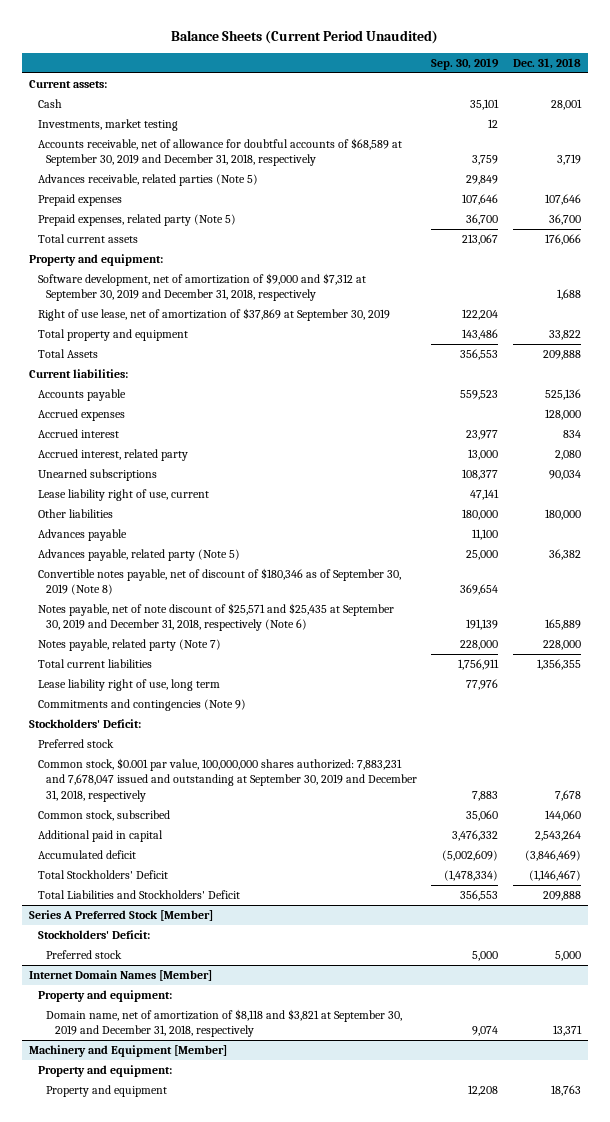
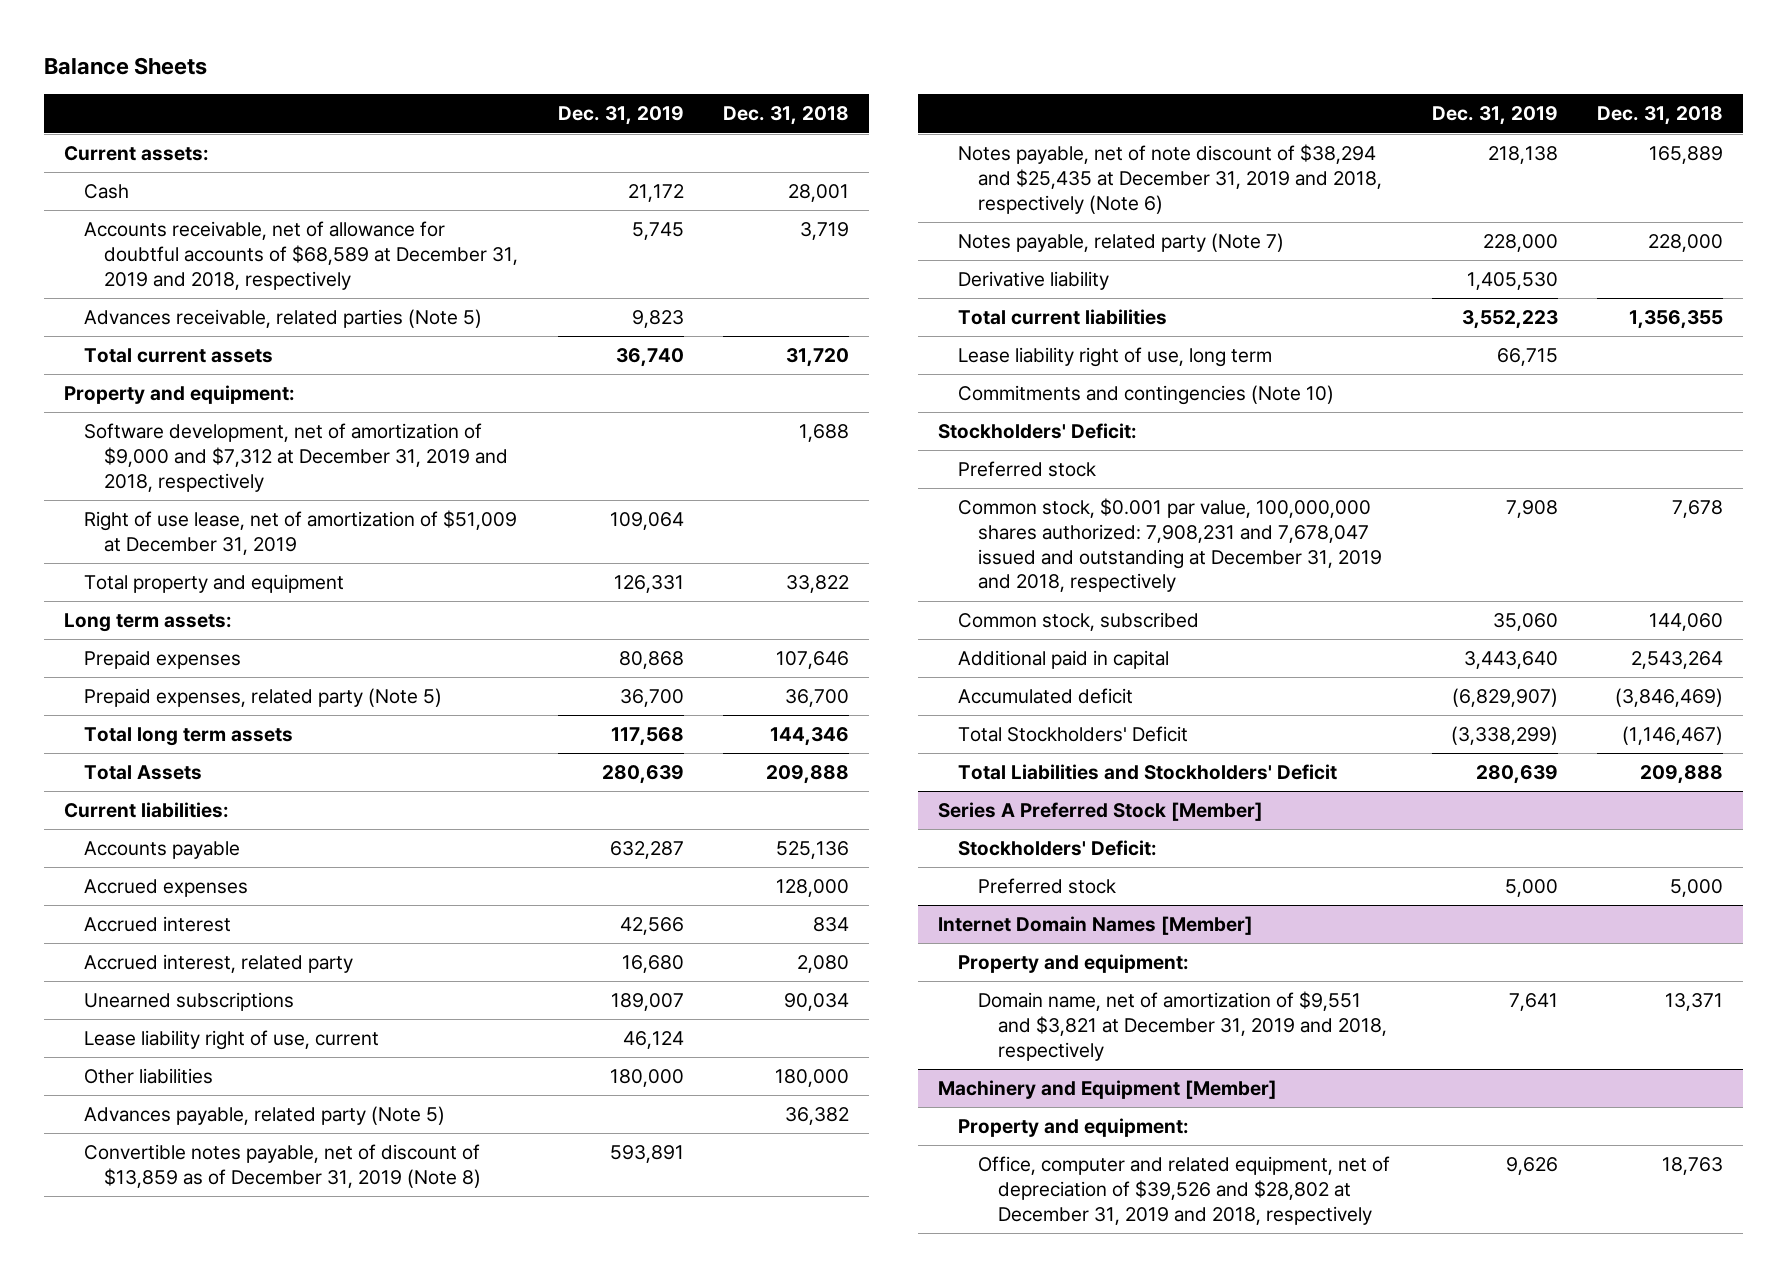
- Balance Sheets (Current Period Unaudited)
+ Balance Sheets
- | Sep. 30, 2019 | Dec. 31, 2018
+ | Dec. 31, 2019 | Dec. 31, 2018
- Investments, market testing | 12 |
- Accounts receivable, net of allowance for doubtful accounts of $68,589 at September 30, 2019 and December 31, 2018, respectively | 3,759 | 3,719
+ Accounts receivable, net of allowance for doubtful accounts of $68,589 at December 31, 2019 and 2018, respectively | 5,745 | 3,719
- Total current assets | 213,067 | 176,066
+ Total current assets | 36,740 | 31,720
- Software development, net of amortization of $9,000 and $7,312 at September 30, 2019 and December 31, 2018, respectively | | 1,688
- Right of use lease, net of amortization of $37,869 at September 30, 2019 | 122,204 |
+ Software development, net of amortization of $9,000 and $7,312 at December 31, 2019 and 2018, respectively | | 1,688
+ Right of use lease, net of amortization of $51,009 at December 31, 2019 | 109,064 |
+ Long term assets:
moved down: Prepaid expenses | 80,868 | 107,646
moved down: Prepaid expenses, related party (Note 5) | 36,700 | 36,700
+ Total long term assets | 117,568 | 144,346
- Advances payable | 11,100 |
- Convertible notes payable, net of discount of $180,346 as of September 30, 2019 (Note 8) | 369,654 |
- Notes payable, net of note discount of $25,571 and $25,435 at September 30, 2019 and December 31, 2018, respectively (Note 6) | 191,139 | 165,889
+ Convertible notes payable, net of discount of $13,859 as of December 31, 2019 (Note 8) | 593,891 |
+ Notes payable, net of note discount of $38,294 and $25,435 at December 31, 2019 and 2018, respectively (Note 6) | 218,138 | 165,889
+ Derivative liability | 1,405,530 |
- Commitments and contingencies (Note 9)
+ Commitments and contingencies (Note 10)
- Common stock, $0.001 par value, 100,000,000 shares authorized: 7,883,231 and 7,678,047 issued and outstanding at September 30, 2019 and December 31, 2018, respectively | 7,883 | 7,678
+ Common stock, $0.001 par value, 100,000,000 shares authorized: 7,908,231 and 7,678,047 issued and outstanding at December 31, 2019 and 2018, respectively | 7,908 | 7,678
@ Internet Domain Names [Member]
- Domain name, net of amortization of $8,118 and $3,821 at September 30, 2019 and December 31, 2018, respectively | 9,074 | 13,371
+ Domain name, net of amortization of $9,551 and $3,821 at December 31, 2019 and 2018, respectively | 7,641 | 13,371
@ Machinery and Equipment [Member]
- Property and equipment | 12,208 | 18,763
+ Office, computer and related equipment, net of depreciation of $39,526 and $28,802 at December 31, 2019 and 2018, respectively | 9,626 | 18,763

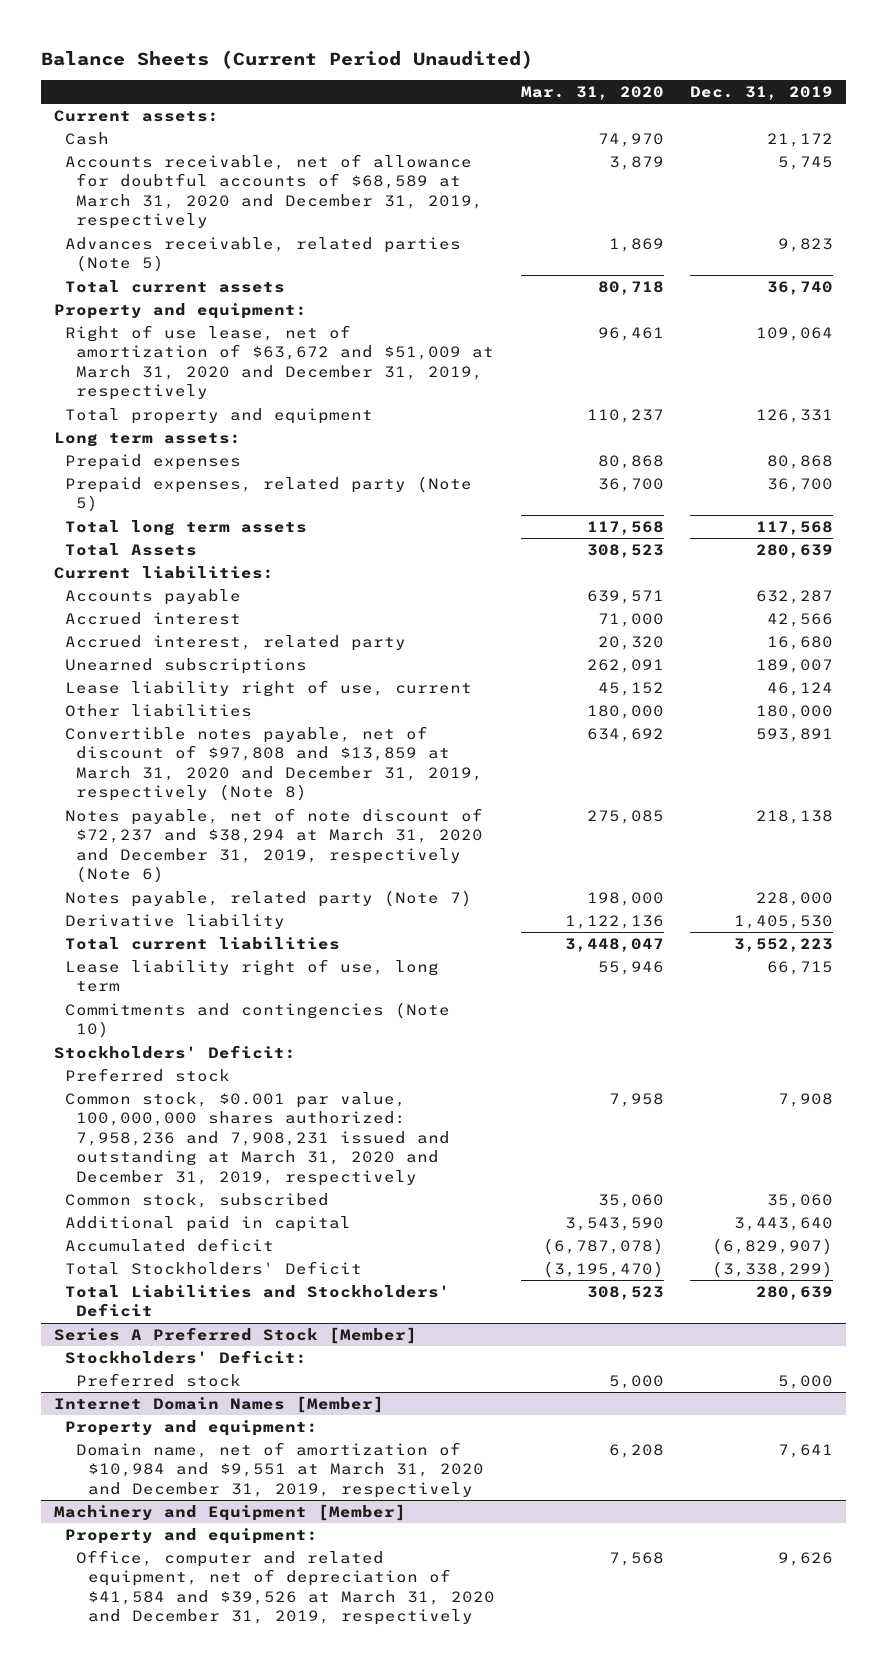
- Balance Sheets
+ Balance Sheets (Current Period Unaudited)
- | Dec. 31, 2019 | Dec. 31, 2018
+ | Mar. 31, 2020 | Dec. 31, 2019
- Accounts receivable, net of allowance for doubtful accounts of $68,589 at December 31, 2019 and 2018, respectively | 5,745 | 3,719
+ Accounts receivable, net of allowance for doubtful accounts of $68,589 at March 31, 2020 and December 31, 2019, respectively | 3,879 | 5,745
- Software development, net of amortization of $9,000 and $7,312 at December 31, 2019 and 2018, respectively | | 1,688
- Right of use lease, net of amortization of $51,009 at December 31, 2019 | 109,064 |
+ Right of use lease, net of amortization of $63,672 and $51,009 at March 31, 2020 and December 31, 2019, respectively | 96,461 | 109,064
- Accrued expenses | | 128,000
- Advances payable, related party (Note 5) | | 36,382
- Convertible notes payable, net of discount of $13,859 as of December 31, 2019 (Note 8) | 593,891 |
- Notes payable, net of note discount of $38,294 and $25,435 at December 31, 2019 and 2018, respectively (Note 6) | 218,138 | 165,889
+ Convertible notes payable, net of discount of $97,808 and $13,859 at March 31, 2020 and December 31, 2019, respectively (Note 8) | 634,692 | 593,891
+ Notes payable, net of note discount of $72,237 and $38,294 at March 31, 2020 and December 31, 2019, respectively (Note 6) | 275,085 | 218,138
- Common stock, $0.001 par value, 100,000,000 shares authorized: 7,908,231 and 7,678,047 issued and outstanding at December 31, 2019 and 2018, respectively | 7,908 | 7,678
+ Common stock, $0.001 par value, 100,000,000 shares authorized: 7,958,236 and 7,908,231 issued and outstanding at March 31, 2020 and December 31, 2019, respectively | 7,958 | 7,908
@ Internet Domain Names [Member]
- Domain name, net of amortization of $9,551 and $3,821 at December 31, 2019 and 2018, respectively | 7,641 | 13,371
+ Domain name, net of amortization of $10,984 and $9,551 at March 31, 2020 and December 31, 2019, respectively | 6,208 | 7,641
@ Machinery and Equipment [Member]
- Office, computer and related equipment, net of depreciation of $39,526 and $28,802 at December 31, 2019 and 2018, respectively | 9,626 | 18,763
+ Office, computer and related equipment, net of depreciation of $41,584 and $39,526 at March 31, 2020 and December 31, 2019, respectively | 7,568 | 9,626

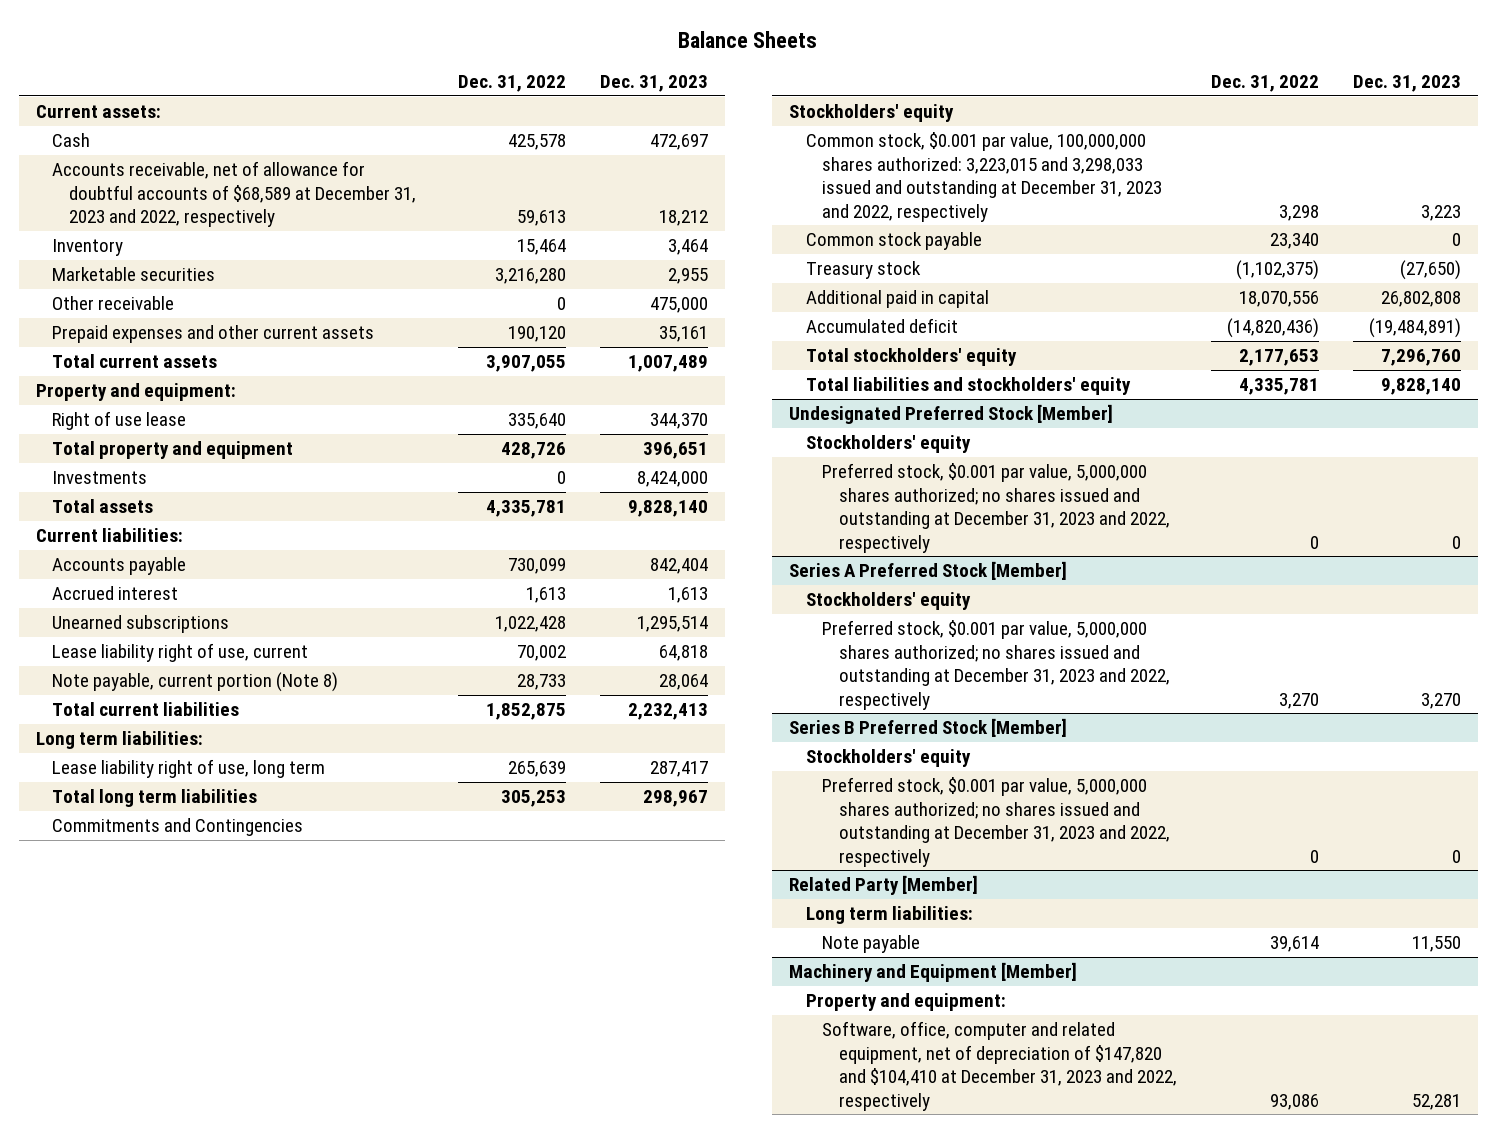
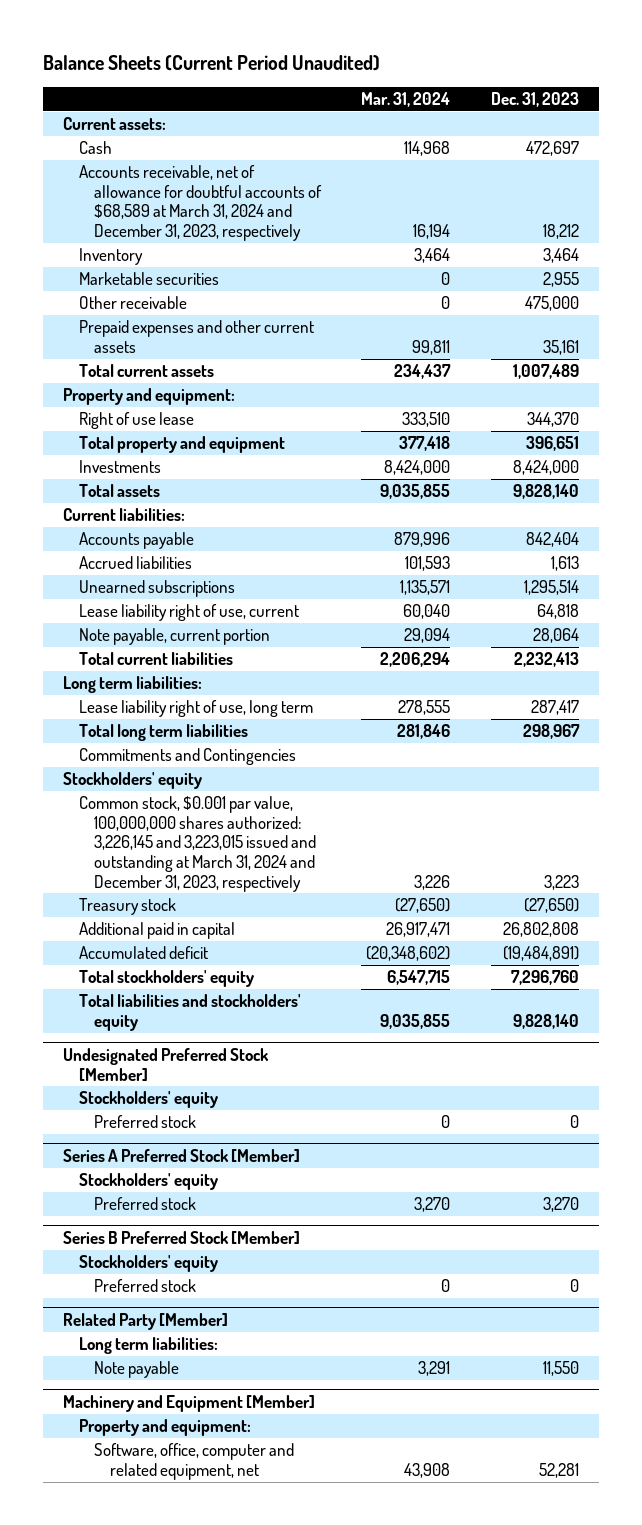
- Balance Sheets
+ Balance Sheets (Current Period Unaudited)
- | Dec. 31, 2022 | Dec. 31, 2023
+ | Mar. 31, 2024 | Dec. 31, 2023
- Accounts receivable, net of allowance for doubtful accounts of $68,589 at December 31, 2023 and 2022, respectively | 59,613 | 18,212
+ Accounts receivable, net of allowance for doubtful accounts of $68,589 at March 31, 2024 and December 31, 2023, respectively | 16,194 | 18,212
- Accrued interest | 1,613 | 1,613
+ Accrued liabilities | 101,593 | 1,613
- Note payable, current portion (Note 8) | 28,733 | 28,064
+ Note payable, current portion | 29,094 | 28,064
- Common stock, $0.001 par value, 100,000,000 shares authorized: 3,223,015 and 3,298,033 issued and outstanding at December 31, 2023 and 2022, respectively | 3,298 | 3,223
- Common stock payable | 23,340 | 0
+ Common stock, $0.001 par value, 100,000,000 shares authorized: 3,226,145 and 3,223,015 issued and outstanding at March 31, 2024 and December 31, 2023, respectively | 3,226 | 3,223
@ Undesignated Preferred Stock [Member]
- Preferred stock, $0.001 par value, 5,000,000 shares authorized; no shares issued and outstanding at December 31, 2023 and 2022, respectively | 0 | 0
+ Preferred stock | 0 | 0
@ Series A Preferred Stock [Member]
- Preferred stock, $0.001 par value, 5,000,000 shares authorized; no shares issued and outstanding at December 31, 2023 and 2022, respectively | 3,270 | 3,270
+ Preferred stock | 3,270 | 3,270
@ Series B Preferred Stock [Member]
- Preferred stock, $0.001 par value, 5,000,000 shares authorized; no shares issued and outstanding at December 31, 2023 and 2022, respectively | 0 | 0
+ Preferred stock | 0 | 0
@ Machinery and Equipment [Member]
- Software, office, computer and related equipment, net of depreciation of $147,820 and $104,410 at December 31, 2023 and 2022, respectively | 93,086 | 52,281
+ Software, office, computer and related equipment, net | 43,908 | 52,281

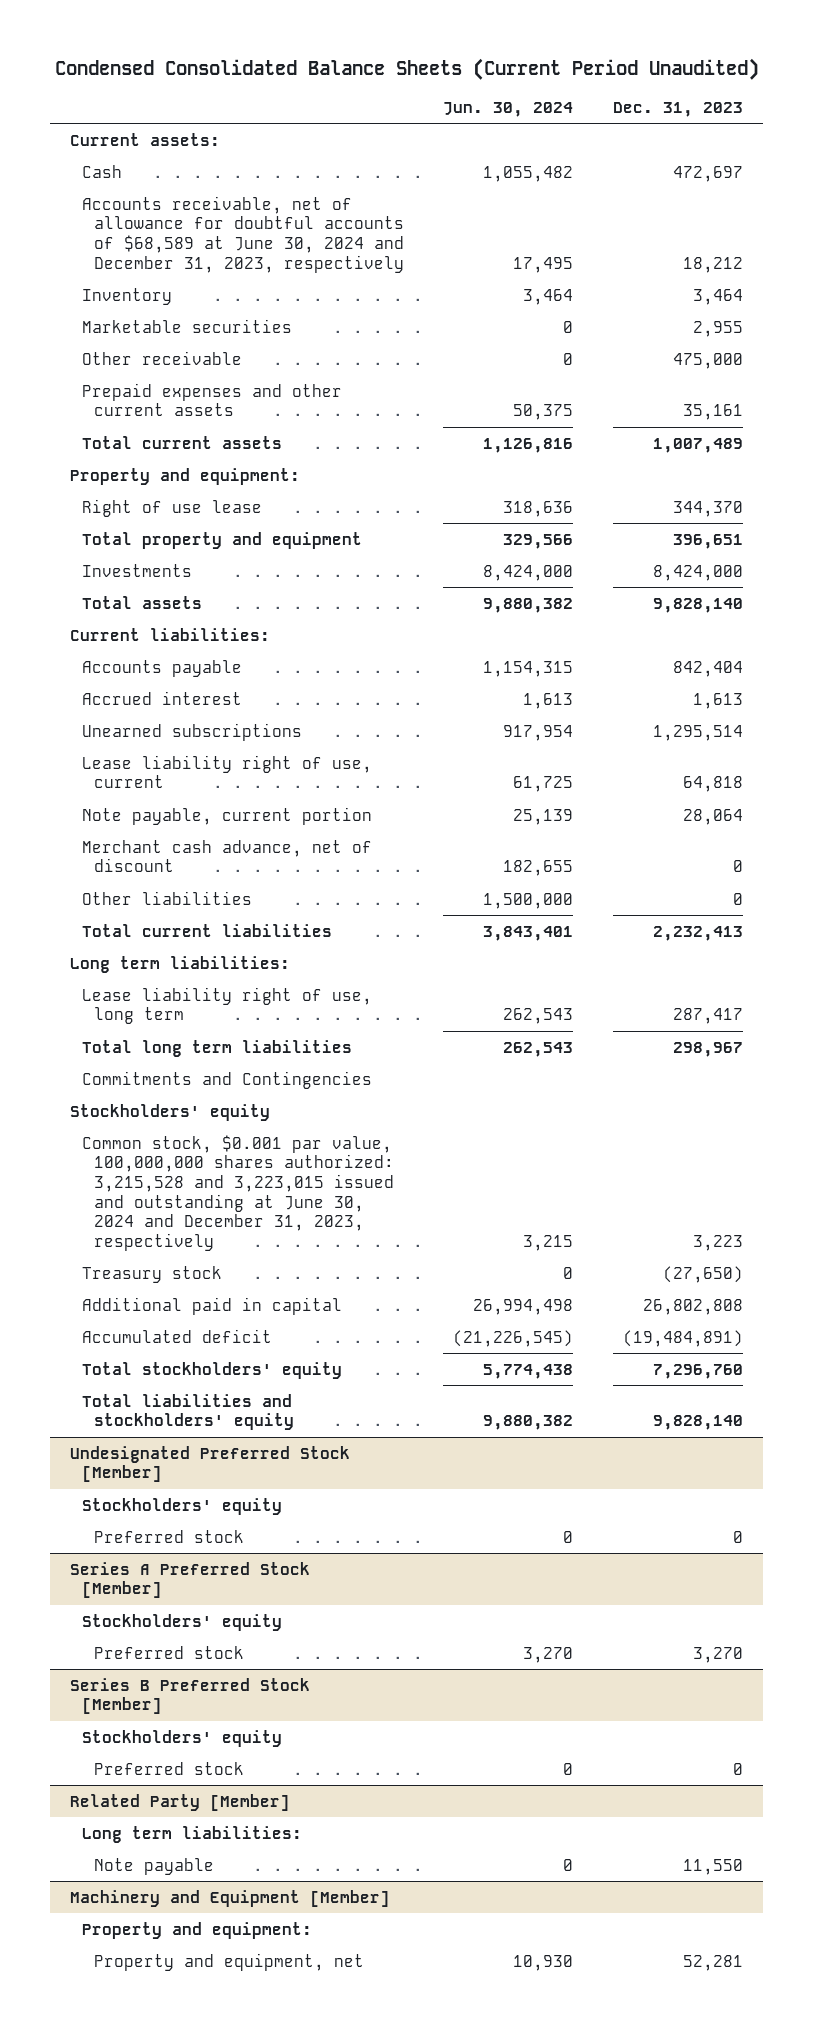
- Balance Sheets (Current Period Unaudited)
+ Condensed Consolidated Balance Sheets (Current Period Unaudited)
- | Mar. 31, 2024 | Dec. 31, 2023
+ | Jun. 30, 2024 | Dec. 31, 2023
- Accounts receivable, net of allowance for doubtful accounts of $68,589 at March 31, 2024 and December 31, 2023, respectively | 16,194 | 18,212
+ Accounts receivable, net of allowance for doubtful accounts of $68,589 at June 30, 2024 and December 31, 2023, respectively | 17,495 | 18,212
- Accrued liabilities | 101,593 | 1,613
+ Accrued interest | 1,613 | 1,613
+ Merchant cash advance, net of discount | 182,655 | 0
+ Other liabilities | 1,500,000 | 0
- Common stock, $0.001 par value, 100,000,000 shares authorized: 3,226,145 and 3,223,015 issued and outstanding at March 31, 2024 and December 31, 2023, respectively | 3,226 | 3,223
+ Common stock, $0.001 par value, 100,000,000 shares authorized: 3,215,528 and 3,223,015 issued and outstanding at June 30, 2024 and December 31, 2023, respectively | 3,215 | 3,223
@ Machinery and Equipment [Member]
- Software, office, computer and related equipment, net | 43,908 | 52,281
+ Property and equipment, net | 10,930 | 52,281

